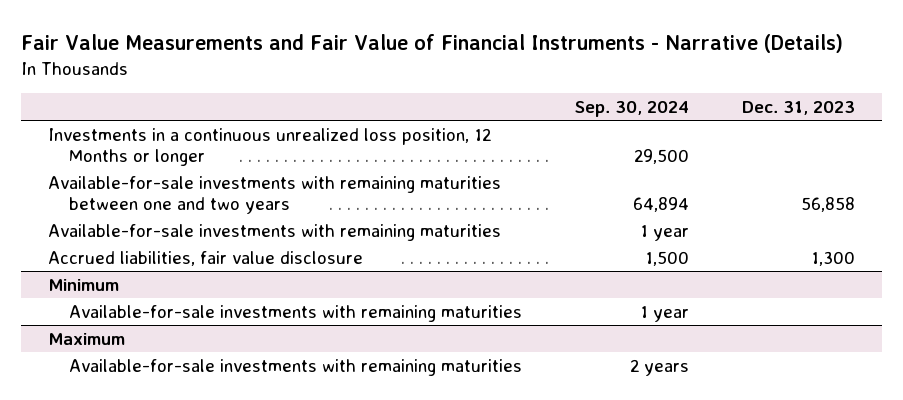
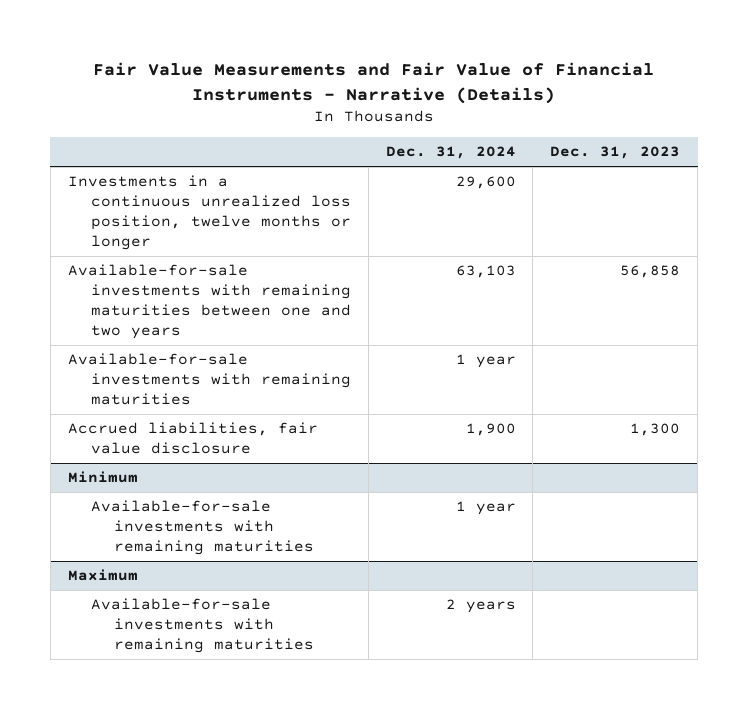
- | Sep. 30, 2024 | Dec. 31, 2023
+ | Dec. 31, 2024 | Dec. 31, 2023
- Investments in a continuous unrealized loss position, 12 Months or longer | 29,500 |
+ Investments in a continuous unrealized loss position, twelve months or longer | 29,600 |

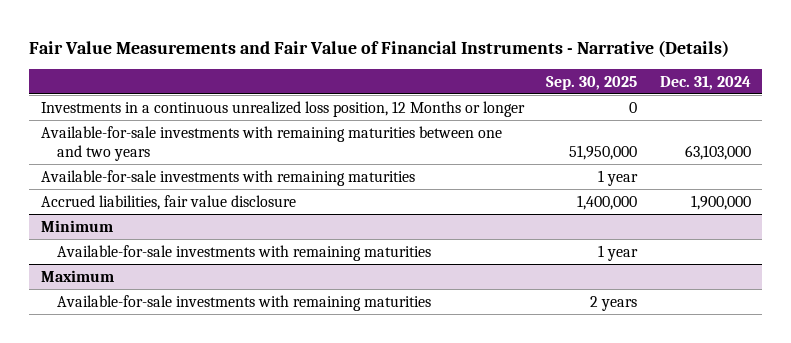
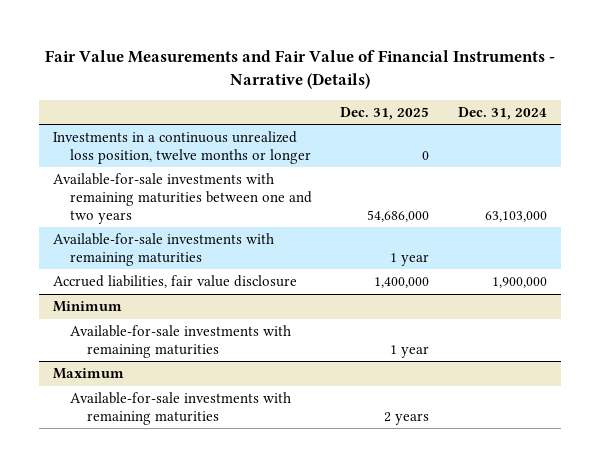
- | Sep. 30, 2025 | Dec. 31, 2024
+ | Dec. 31, 2025 | Dec. 31, 2024
- Investments in a continuous unrealized loss position, 12 Months or longer | 0 |
+ Investments in a continuous unrealized loss position, twelve months or longer | 0 |

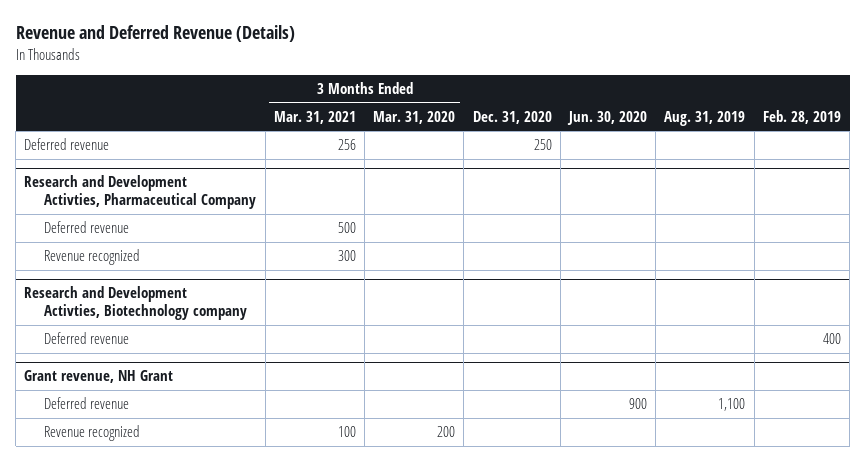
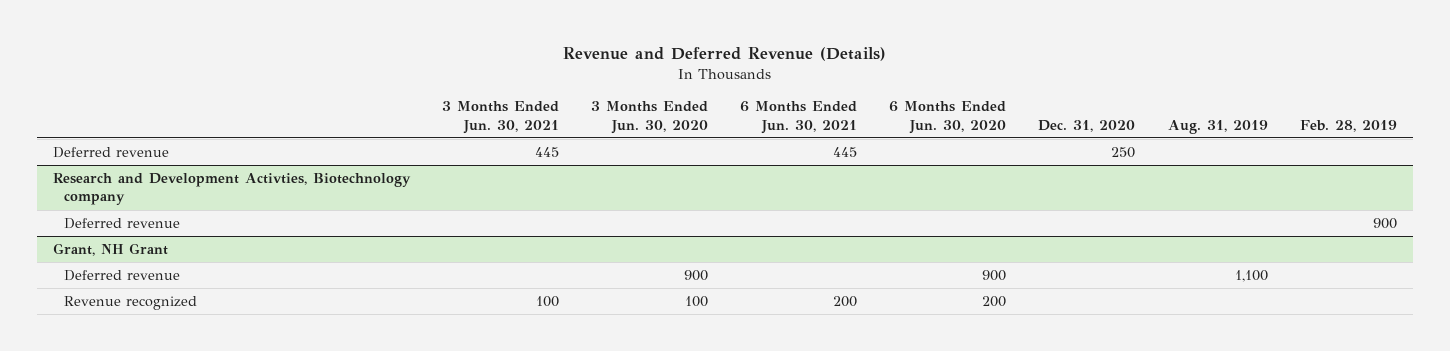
- | 3 Months Ended Mar. 31, 2021 | 3 Months Ended Mar. 31, 2020 | Dec. 31, 2020 | Jun. 30, 2020 | Aug. 31, 2019 | Feb. 28, 2019
+ | 3 Months Ended Jun. 30, 2021 | 3 Months Ended Jun. 30, 2020 | 6 Months Ended Jun. 30, 2021 | 6 Months Ended Jun. 30, 2020 | Dec. 31, 2020 | Aug. 31, 2019 | Feb. 28, 2019
- Research and Development Activties, Pharmaceutical Company
- Deferred revenue | 500 | | | | |
- Revenue recognized | 300 | | | | |
@ Research and Development Activties, Biotechnology company
- Deferred revenue | | | | | | 400
- Grant revenue, NH Grant
@ Research and Development Activties, Biotechnology company
+ Deferred revenue | | | | | | | 900
+ Grant, NH Grant

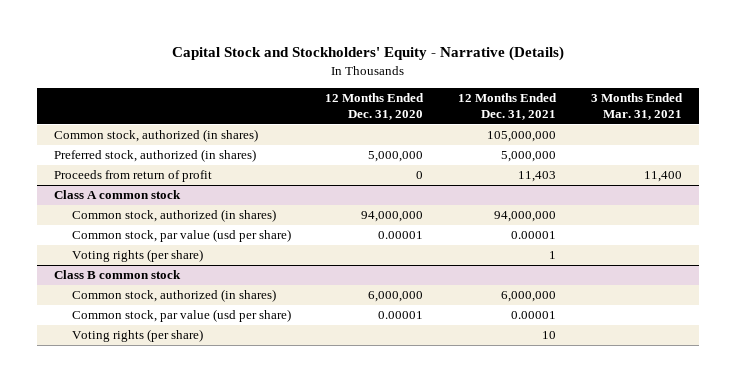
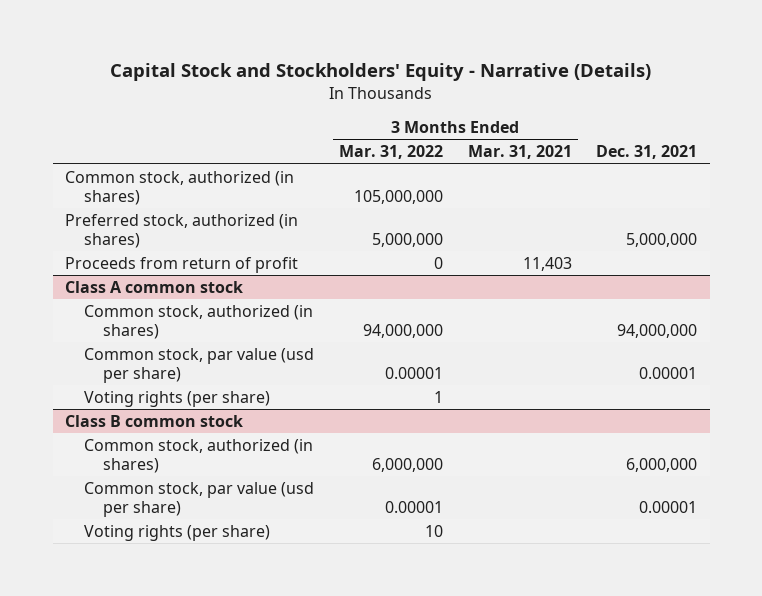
- | 12 Months Ended Dec. 31, 2020 | 12 Months Ended Dec. 31, 2021 | 3 Months Ended Mar. 31, 2021
+ | 3 Months Ended Mar. 31, 2022 | 3 Months Ended Mar. 31, 2021 | Dec. 31, 2021
- Proceeds from return of profit | 0 | 11,403 | 11,400
+ Proceeds from return of profit | 0 | 11,403 |

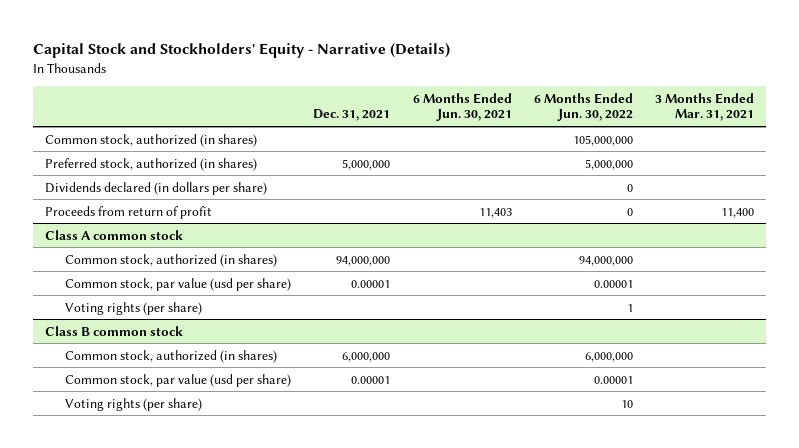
- | 3 Months Ended Mar. 31, 2022 | 3 Months Ended Mar. 31, 2021 | Dec. 31, 2021
+ | Dec. 31, 2021 | 6 Months Ended Jun. 30, 2021 | 6 Months Ended Jun. 30, 2022 | 3 Months Ended Mar. 31, 2021
- Proceeds from return of profit | 0 | 11,403 |
+ Dividends declared (in dollars per share) | | | 0 |
+ Proceeds from return of profit | | 11,403 | 0 | 11,400

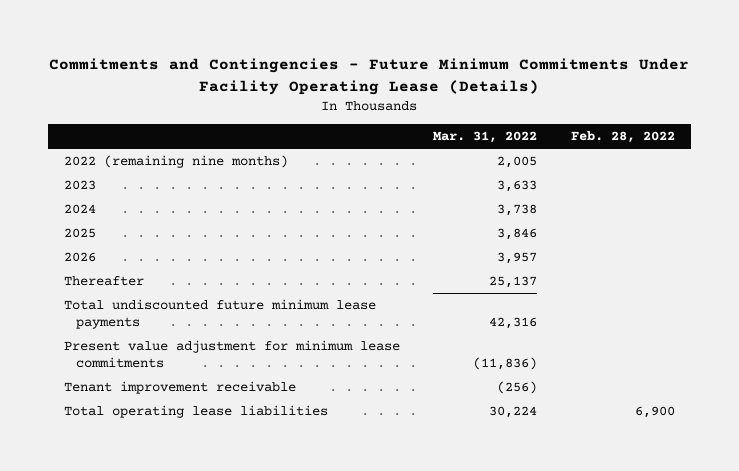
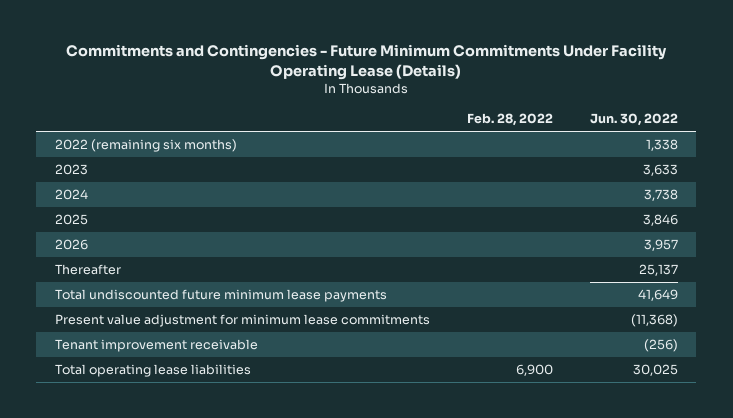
- | Mar. 31, 2022 | Feb. 28, 2022
+ | Feb. 28, 2022 | Jun. 30, 2022
- 2022 (remaining nine months) | 2,005 |
+ 2022 (remaining six months) | | 1,338

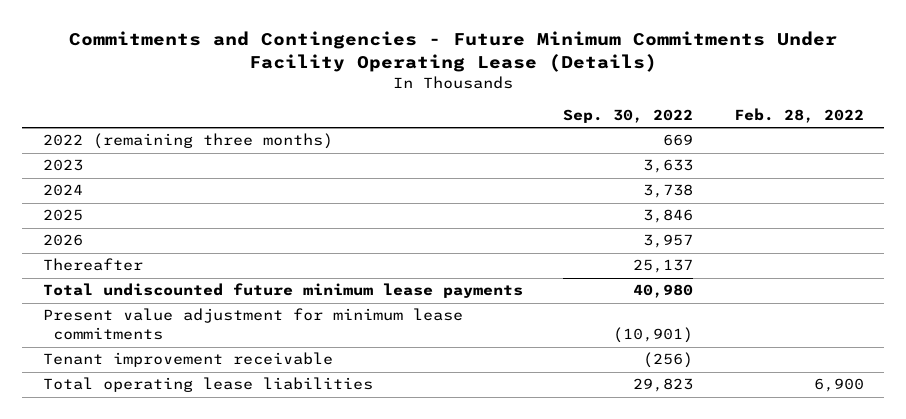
- | Feb. 28, 2022 | Jun. 30, 2022
+ | Sep. 30, 2022 | Feb. 28, 2022
- 2022 (remaining six months) | | 1,338
+ 2022 (remaining three months) | 669 |

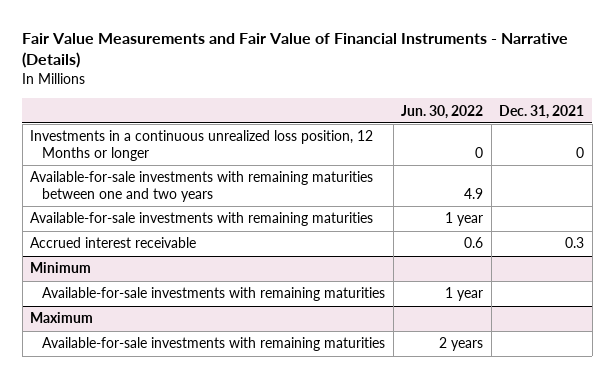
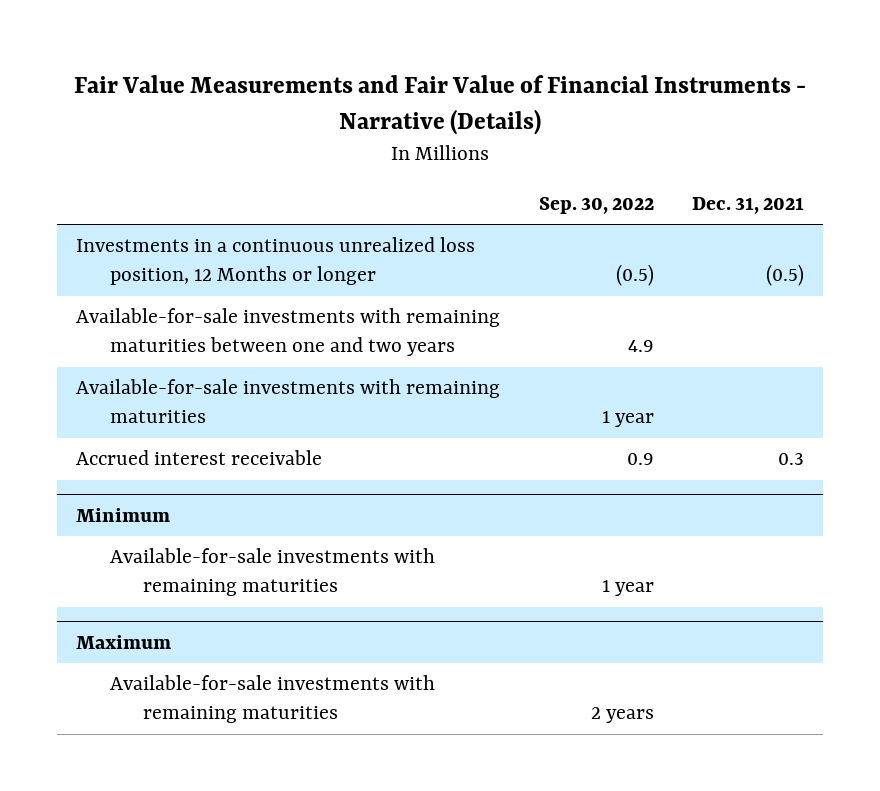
- | Jun. 30, 2022 | Dec. 31, 2021
+ | Sep. 30, 2022 | Dec. 31, 2021
- Investments in a continuous unrealized loss position, 12 Months or longer | 0 | 0
+ Investments in a continuous unrealized loss position, 12 Months or longer | (0.5) | (0.5)

